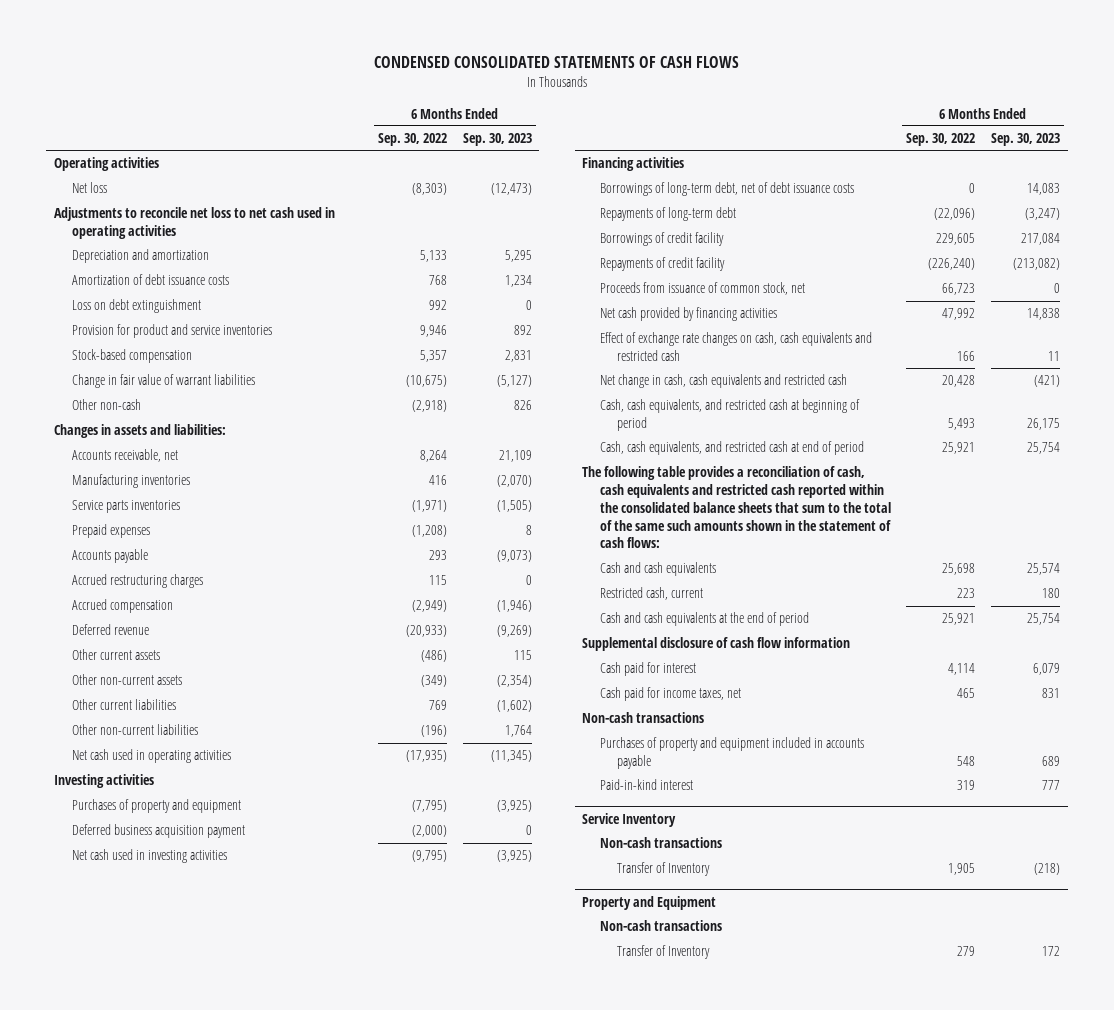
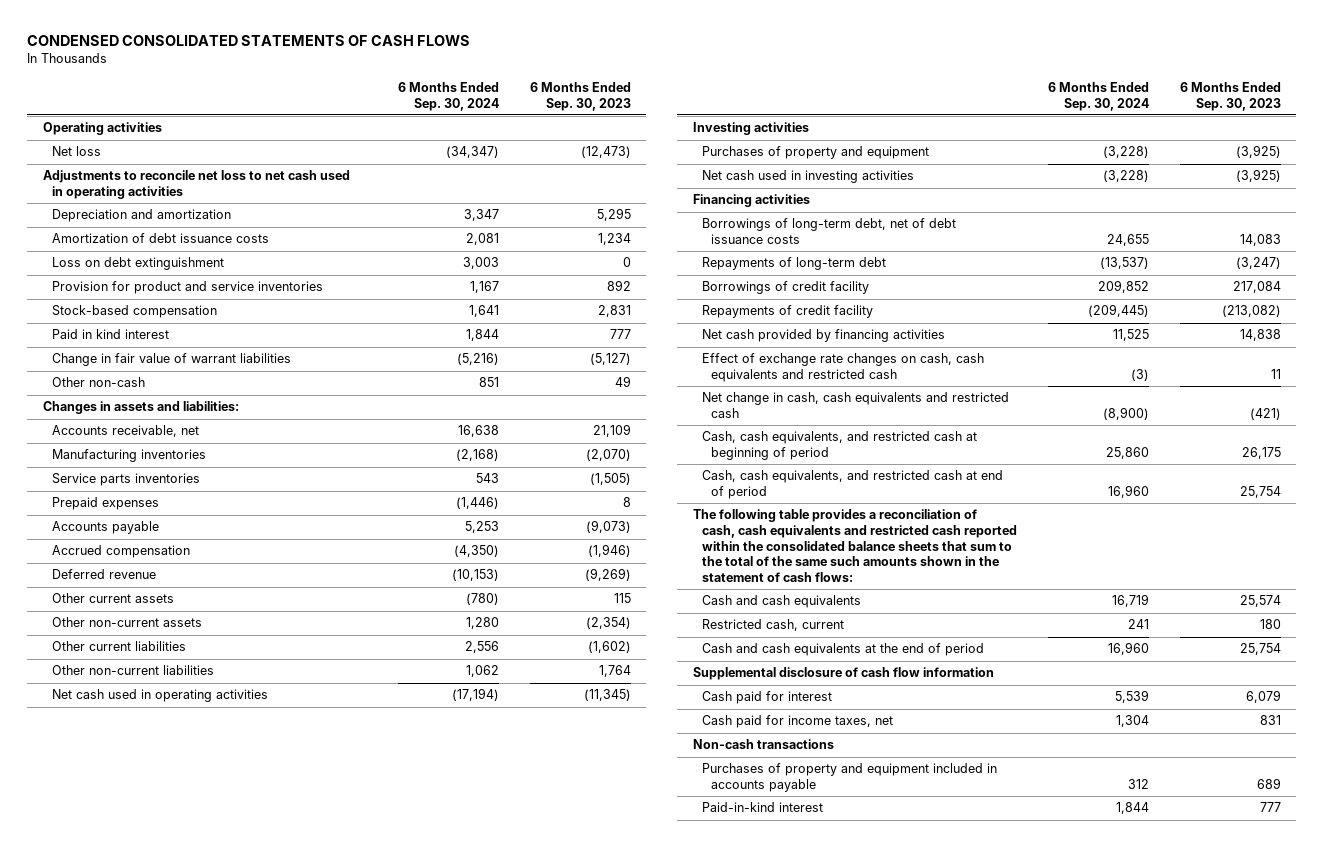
- | 6 Months Ended Sep. 30, 2022 | 6 Months Ended Sep. 30, 2023
+ | 6 Months Ended Sep. 30, 2024 | 6 Months Ended Sep. 30, 2023
+ Paid in kind interest | 1,844 | 777
- Other non-cash | (2,918) | 826
+ Other non-cash | 851 | 49
- Accrued restructuring charges | 115 | 0
- Deferred business acquisition payment | (2,000) | 0
- Proceeds from issuance of common stock, net | 66,723 | 0
- Service Inventory
- Non-cash transactions
- Transfer of Inventory | 1,905 | (218)
- Property and Equipment
- Non-cash transactions
- Transfer of Inventory | 279 | 172

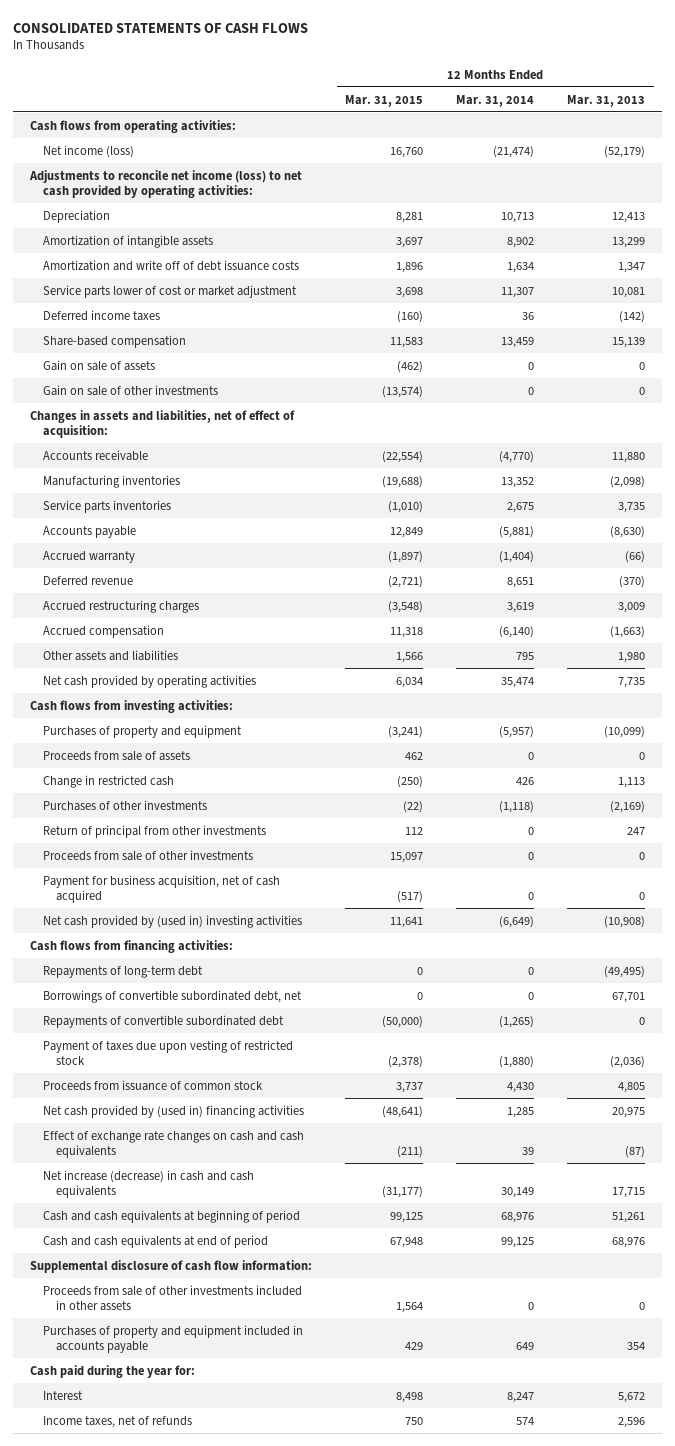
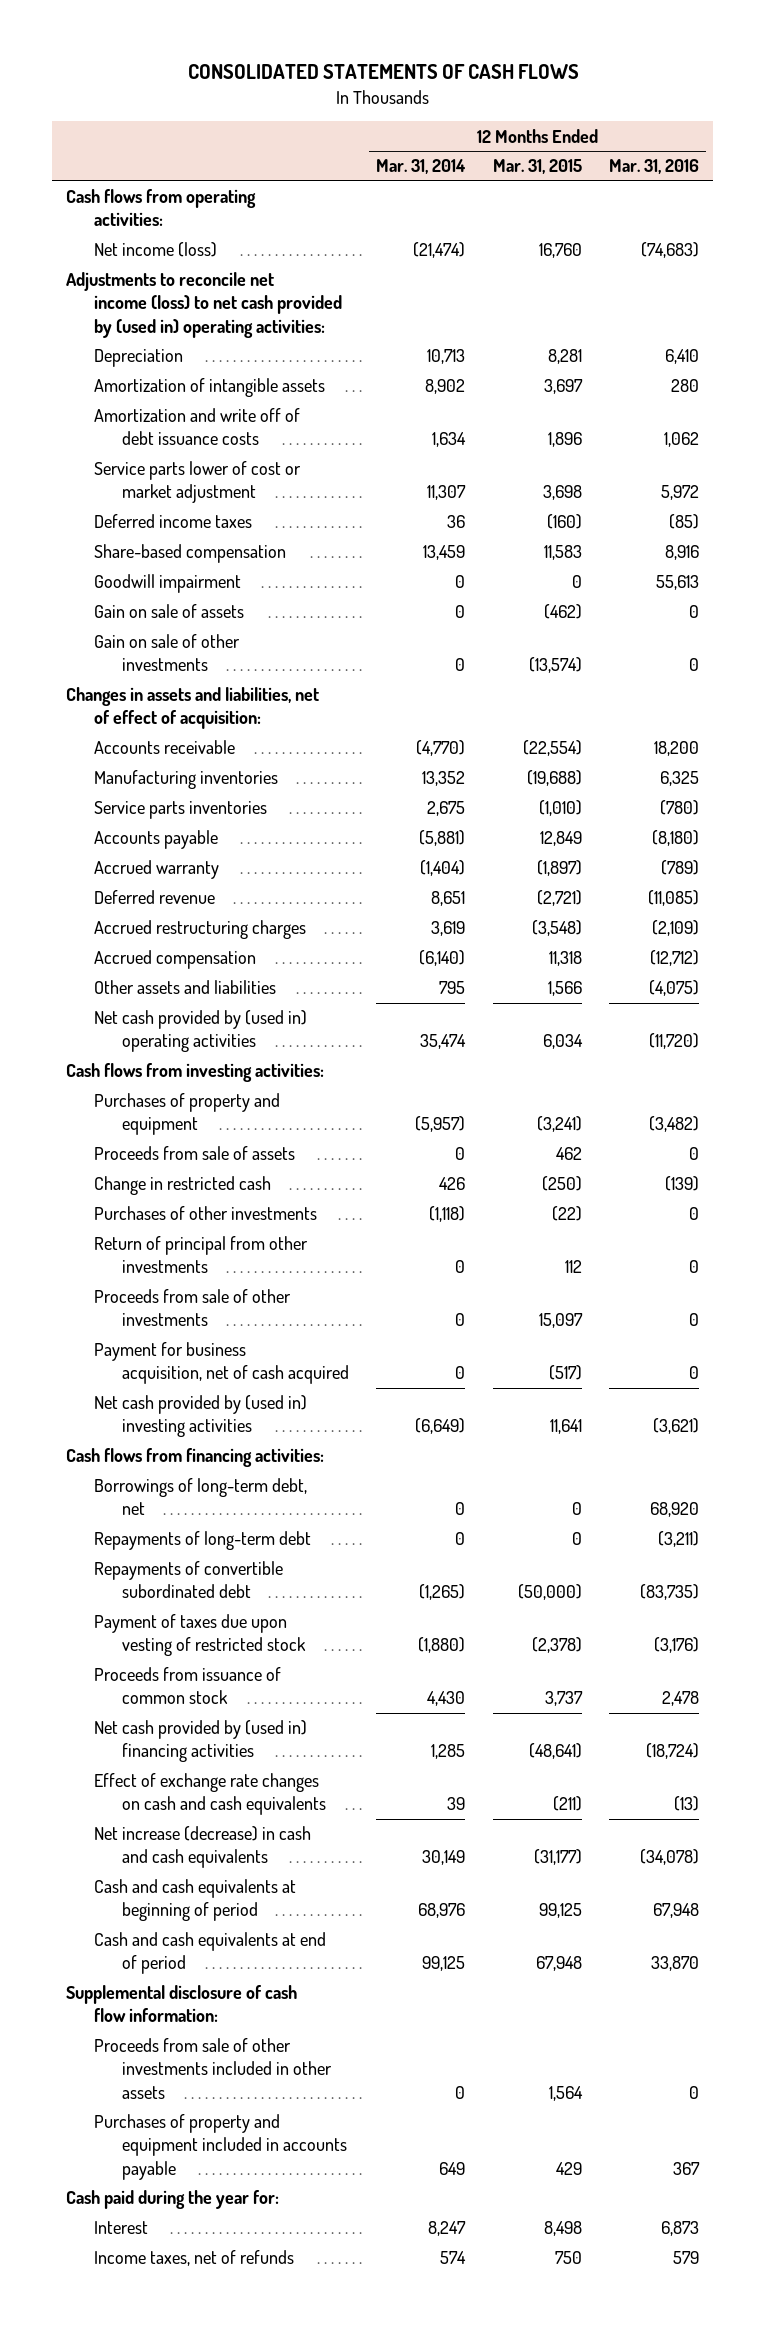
- | 12 Months Ended Mar. 31, 2015 | 12 Months Ended Mar. 31, 2014 | 12 Months Ended Mar. 31, 2013
+ | 12 Months Ended Mar. 31, 2014 | 12 Months Ended Mar. 31, 2015 | 12 Months Ended Mar. 31, 2016
- Adjustments to reconcile net income (loss) to net cash provided by operating activities:
+ Adjustments to reconcile net income (loss) to net cash provided by (used in) operating activities:
+ Goodwill impairment | 0 | 0 | 55,613
- Net cash provided by operating activities | 6,034 | 35,474 | 7,735
+ Net cash provided by (used in) operating activities | 35,474 | 6,034 | (11,720)
+ Borrowings of long-term debt, net | 0 | 0 | 68,920
- Borrowings of convertible subordinated debt, net | 0 | 0 | 67,701

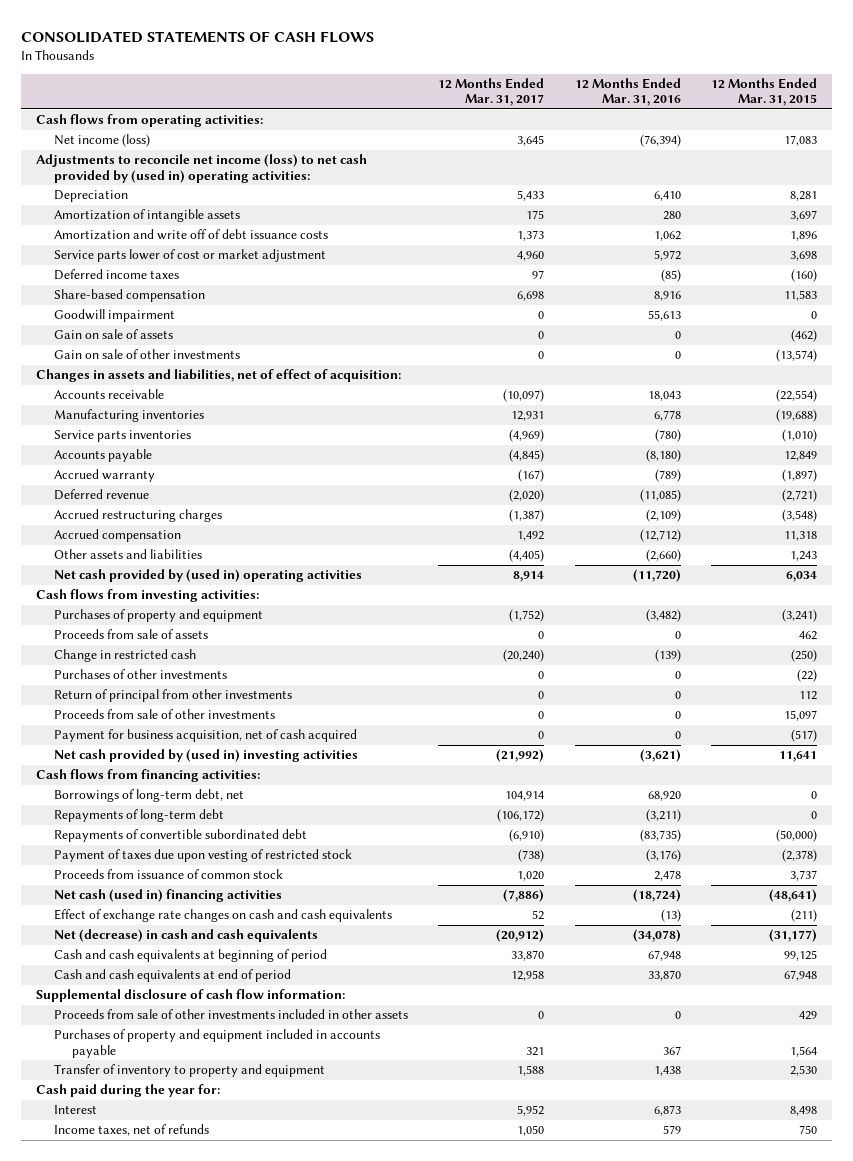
- | 12 Months Ended Mar. 31, 2014 | 12 Months Ended Mar. 31, 2015 | 12 Months Ended Mar. 31, 2016
+ | 12 Months Ended Mar. 31, 2017 | 12 Months Ended Mar. 31, 2016 | 12 Months Ended Mar. 31, 2015
- Net income (loss) | (21,474) | 16,760 | (74,683)
+ Net income (loss) | 3,645 | (76,394) | 17,083
- Accounts receivable | (4,770) | (22,554) | 18,200
- Manufacturing inventories | 13,352 | (19,688) | 6,325
+ Accounts receivable | (10,097) | 18,043 | (22,554)
+ Manufacturing inventories | 12,931 | 6,778 | (19,688)
- Other assets and liabilities | 795 | 1,566 | (4,075)
+ Other assets and liabilities | (4,405) | (2,660) | 1,243
- Net cash provided by (used in) financing activities | 1,285 | (48,641) | (18,724)
+ Net cash (used in) financing activities | (7,886) | (18,724) | (48,641)
- Net increase (decrease) in cash and cash equivalents | 30,149 | (31,177) | (34,078)
+ Net (decrease) in cash and cash equivalents | (20,912) | (34,078) | (31,177)
- Proceeds from sale of other investments included in other assets | 0 | 1,564 | 0
- Purchases of property and equipment included in accounts payable | 649 | 429 | 367
+ Proceeds from sale of other investments included in other assets | 0 | 0 | 429
+ Purchases of property and equipment included in accounts payable | 321 | 367 | 1,564
+ Transfer of inventory to property and equipment | 1,588 | 1,438 | 2,530

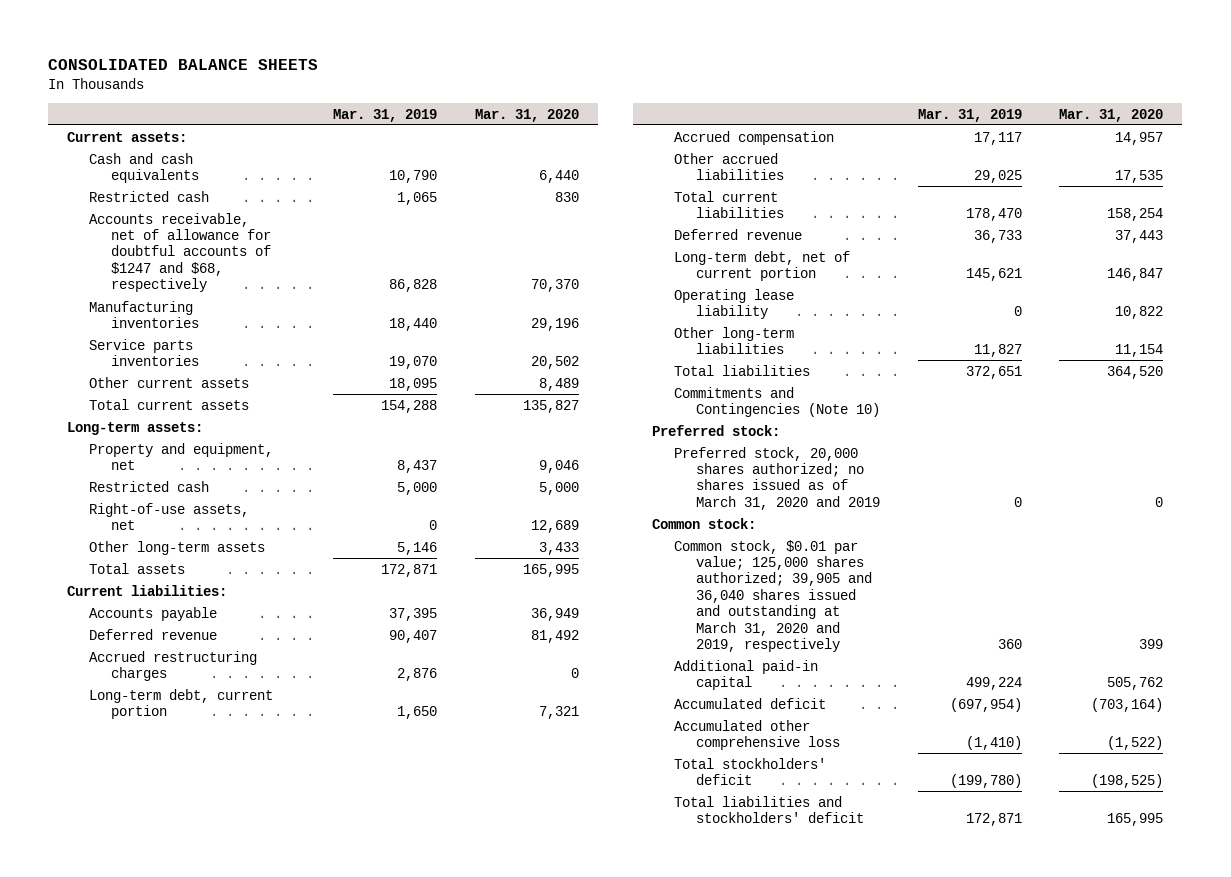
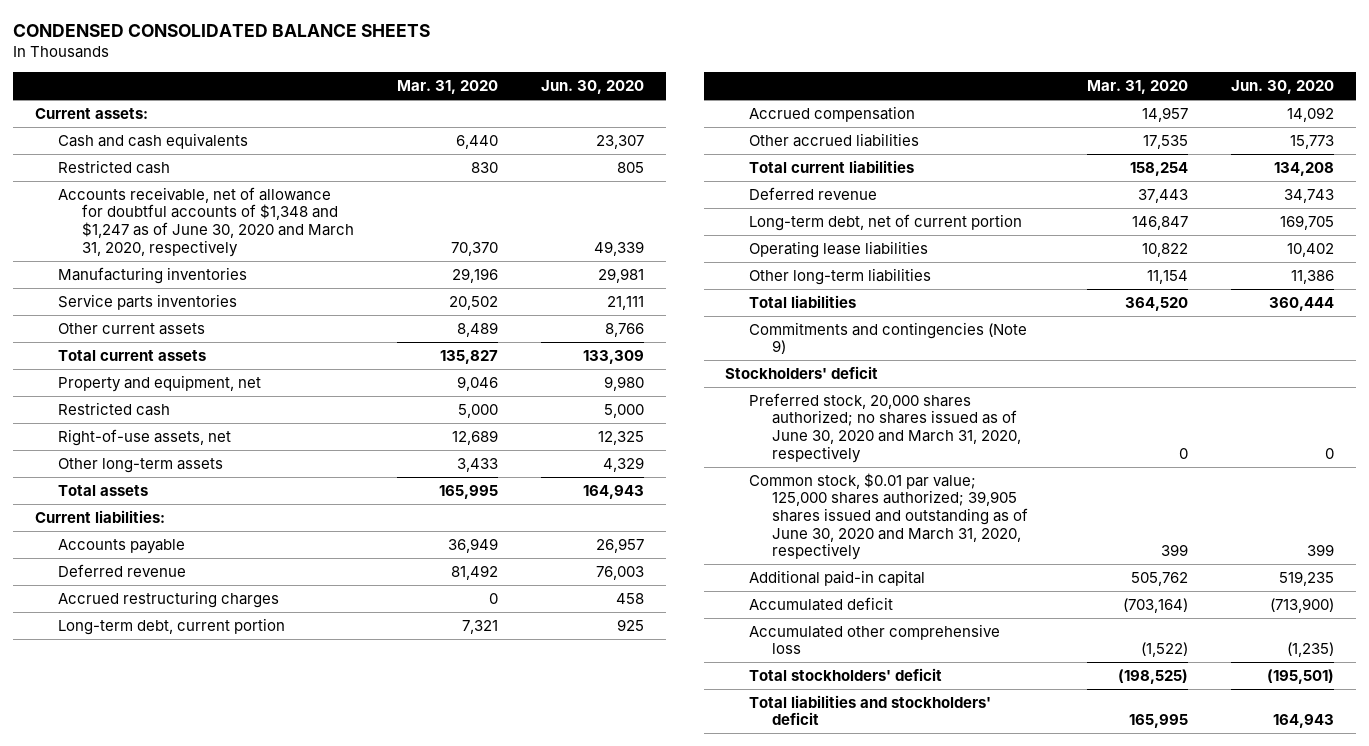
- CONSOLIDATED BALANCE SHEETS
+ CONDENSED CONSOLIDATED BALANCE SHEETS
- | Mar. 31, 2019 | Mar. 31, 2020
+ | Mar. 31, 2020 | Jun. 30, 2020
- Accounts receivable, net of allowance for doubtful accounts of $1247 and $68, respectively | 86,828 | 70,370
+ Accounts receivable, net of allowance for doubtful accounts of $1,348 and $1,247 as of June 30, 2020 and March 31, 2020, respectively | 70,370 | 49,339
- Long-term assets:
- Operating lease liability | 0 | 10,822
+ Operating lease liabilities | 10,822 | 10,402
- Commitments and Contingencies (Note 10)
- Preferred stock:
- Preferred stock, 20,000 shares authorized; no shares issued as of March 31, 2020 and 2019 | 0 | 0
- Common stock:
- Common stock, $0.01 par value; 125,000 shares authorized; 39,905 and 36,040 shares issued and outstanding at March 31, 2020 and 2019, respectively | 360 | 399
+ Commitments and contingencies (Note 9)
+ Stockholders' deficit
+ Preferred stock, 20,000 shares authorized; no shares issued as of June 30, 2020 and March 31, 2020, respectively | 0 | 0
+ Common stock, $0.01 par value; 125,000 shares authorized; 39,905 shares issued and outstanding as of June 30, 2020 and March 31, 2020, respectively | 399 | 399

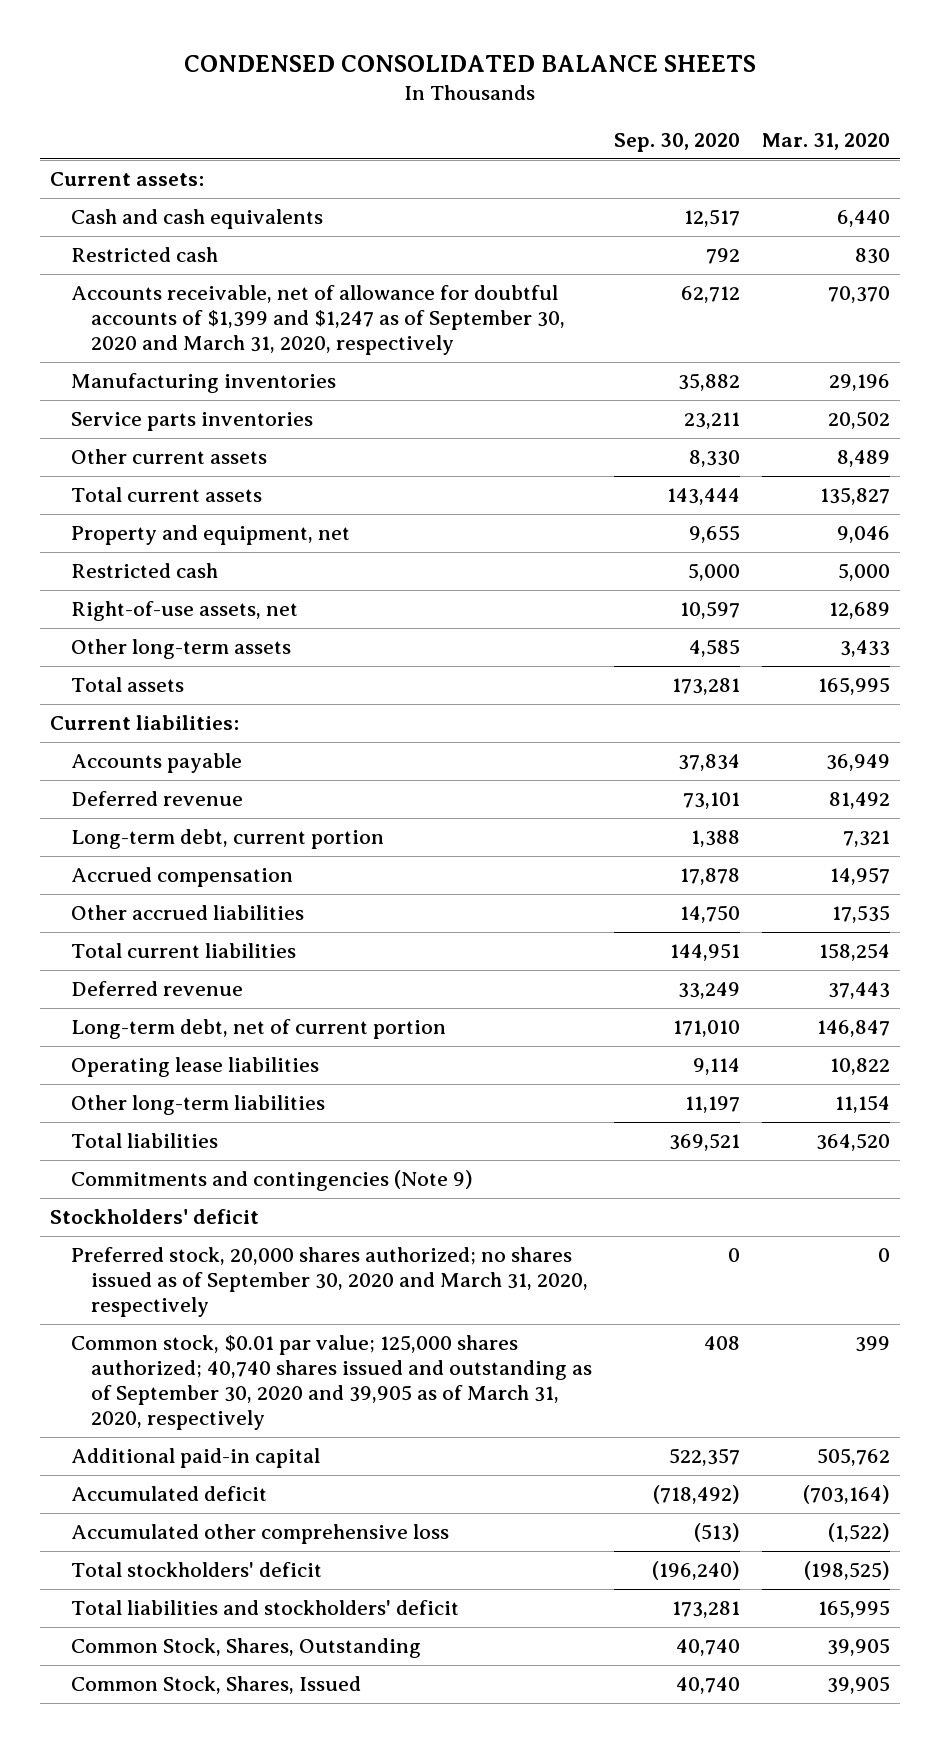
- | Mar. 31, 2020 | Jun. 30, 2020
+ | Sep. 30, 2020 | Mar. 31, 2020
- Accounts receivable, net of allowance for doubtful accounts of $1,348 and $1,247 as of June 30, 2020 and March 31, 2020, respectively | 70,370 | 49,339
+ Accounts receivable, net of allowance for doubtful accounts of $1,399 and $1,247 as of September 30, 2020 and March 31, 2020, respectively | 62,712 | 70,370
- Accrued restructuring charges | 0 | 458
- Preferred stock, 20,000 shares authorized; no shares issued as of June 30, 2020 and March 31, 2020, respectively | 0 | 0
- Common stock, $0.01 par value; 125,000 shares authorized; 39,905 shares issued and outstanding as of June 30, 2020 and March 31, 2020, respectively | 399 | 399
+ Preferred stock, 20,000 shares authorized; no shares issued as of September 30, 2020 and March 31, 2020, respectively | 0 | 0
+ Common stock, $0.01 par value; 125,000 shares authorized; 40,740 shares issued and outstanding as of September 30, 2020 and 39,905 as of March 31, 2020, respectively | 408 | 399
+ Common Stock, Shares, Outstanding | 40,740 | 39,905
+ Common Stock, Shares, Issued | 40,740 | 39,905

